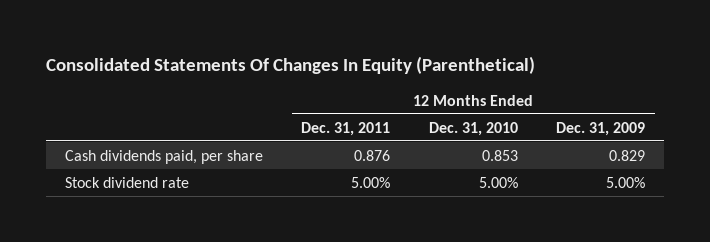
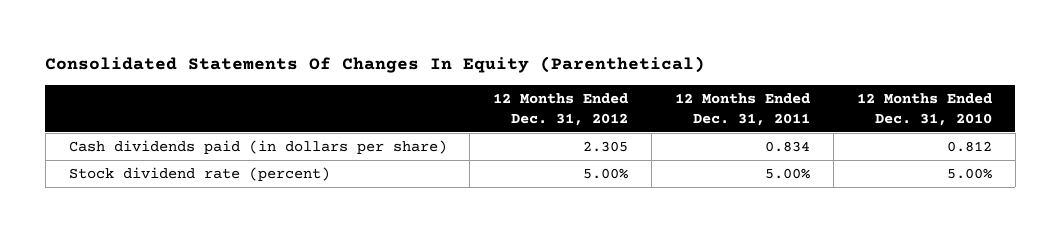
- | 12 Months Ended Dec. 31, 2011 | 12 Months Ended Dec. 31, 2010 | 12 Months Ended Dec. 31, 2009
+ | 12 Months Ended Dec. 31, 2012 | 12 Months Ended Dec. 31, 2011 | 12 Months Ended Dec. 31, 2010
- Cash dividends paid, per share | 0.876 | 0.853 | 0.829
- Stock dividend rate | 5.00% | 5.00% | 5.00%
+ Cash dividends paid (in dollars per share) | 2.305 | 0.834 | 0.812
+ Stock dividend rate (percent) | 5.00% | 5.00% | 5.00%

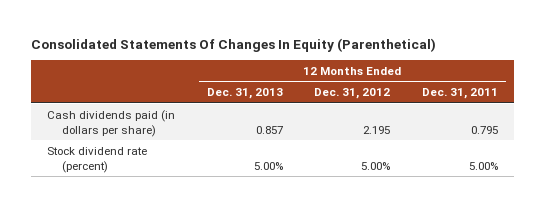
- | 12 Months Ended Dec. 31, 2012 | 12 Months Ended Dec. 31, 2011 | 12 Months Ended Dec. 31, 2010
+ | 12 Months Ended Dec. 31, 2013 | 12 Months Ended Dec. 31, 2012 | 12 Months Ended Dec. 31, 2011
- Cash dividends paid (in dollars per share) | 2.305 | 0.834 | 0.812
+ Cash dividends paid (in dollars per share) | 0.857 | 2.195 | 0.795

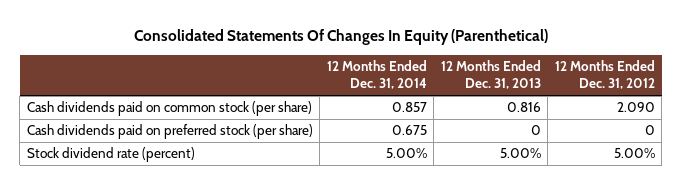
- | 12 Months Ended Dec. 31, 2013 | 12 Months Ended Dec. 31, 2012 | 12 Months Ended Dec. 31, 2011
+ | 12 Months Ended Dec. 31, 2014 | 12 Months Ended Dec. 31, 2013 | 12 Months Ended Dec. 31, 2012
- Cash dividends paid (in dollars per share) | 0.857 | 2.195 | 0.795
+ Cash dividends paid on common stock (per share) | 0.857 | 0.816 | 2.090
+ Cash dividends paid on preferred stock (per share) | 0.675 | 0 | 0

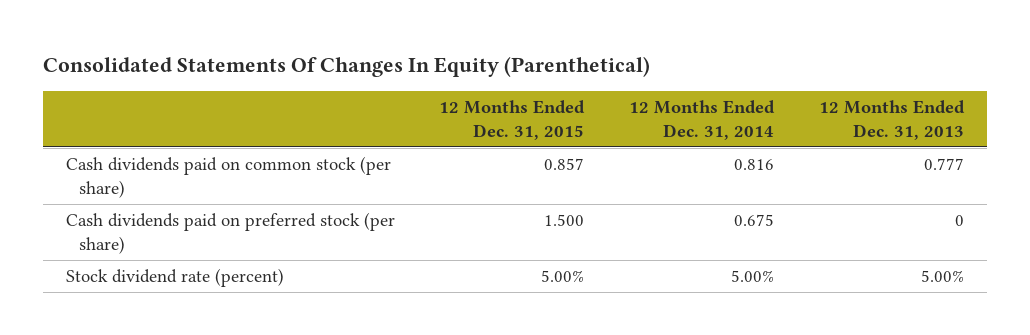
- | 12 Months Ended Dec. 31, 2014 | 12 Months Ended Dec. 31, 2013 | 12 Months Ended Dec. 31, 2012
+ | 12 Months Ended Dec. 31, 2015 | 12 Months Ended Dec. 31, 2014 | 12 Months Ended Dec. 31, 2013
- Cash dividends paid on common stock (per share) | 0.857 | 0.816 | 2.090
+ Cash dividends paid on common stock (per share) | 0.857 | 0.816 | 0.777

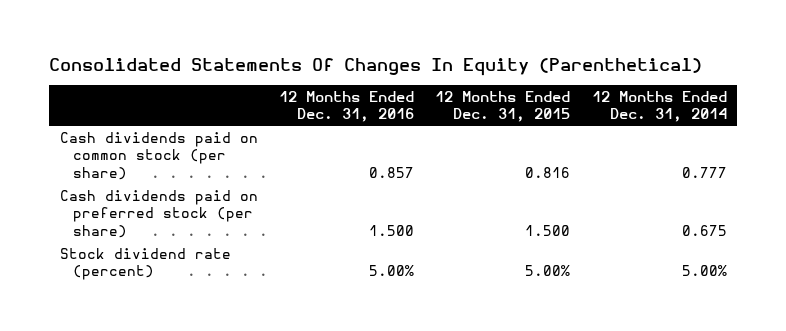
- | 12 Months Ended Dec. 31, 2015 | 12 Months Ended Dec. 31, 2014 | 12 Months Ended Dec. 31, 2013
+ | 12 Months Ended Dec. 31, 2016 | 12 Months Ended Dec. 31, 2015 | 12 Months Ended Dec. 31, 2014
- Cash dividends paid on common stock (per share) | 0.857 | 0.816 | 0.777
+ Cash dividends paid on common stock (per share) | 0.857 | 0.816 | 0.777

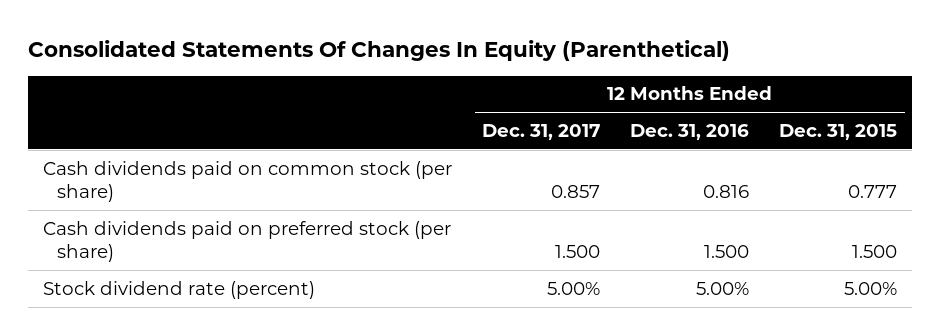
- | 12 Months Ended Dec. 31, 2016 | 12 Months Ended Dec. 31, 2015 | 12 Months Ended Dec. 31, 2014
+ | 12 Months Ended Dec. 31, 2017 | 12 Months Ended Dec. 31, 2016 | 12 Months Ended Dec. 31, 2015
- Cash dividends paid on common stock (per share) | 0.857 | 0.816 | 0.777
+ Cash dividends paid on common stock (per share) | 0.857 | 0.816 | 0.777

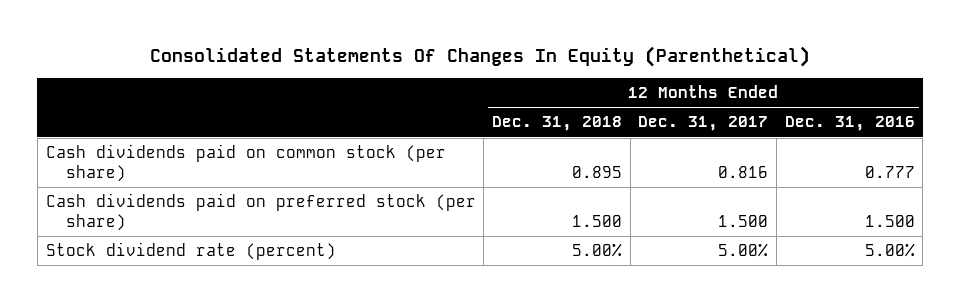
- | 12 Months Ended Dec. 31, 2017 | 12 Months Ended Dec. 31, 2016 | 12 Months Ended Dec. 31, 2015
+ | 12 Months Ended Dec. 31, 2018 | 12 Months Ended Dec. 31, 2017 | 12 Months Ended Dec. 31, 2016
- Cash dividends paid on common stock (per share) | 0.857 | 0.816 | 0.777
+ Cash dividends paid on common stock (per share) | 0.895 | 0.816 | 0.777

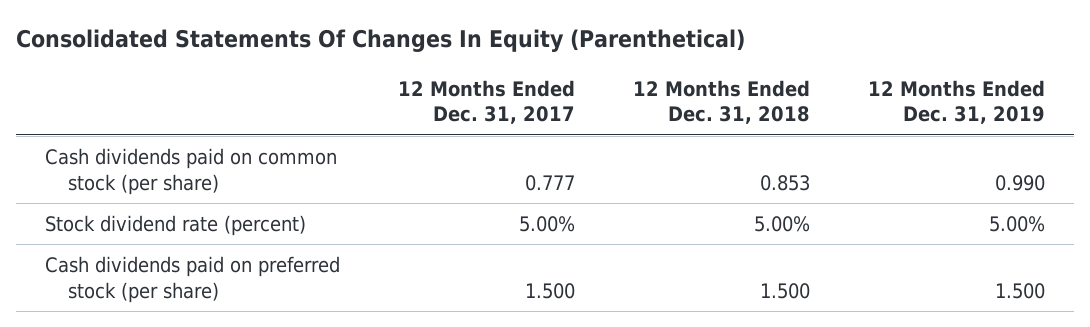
- | 12 Months Ended Dec. 31, 2018 | 12 Months Ended Dec. 31, 2017 | 12 Months Ended Dec. 31, 2016
+ | 12 Months Ended Dec. 31, 2017 | 12 Months Ended Dec. 31, 2018 | 12 Months Ended Dec. 31, 2019
- Cash dividends paid on common stock (per share) | 0.895 | 0.816 | 0.777
+ Cash dividends paid on common stock (per share) | 0.777 | 0.853 | 0.990
moved down: Cash dividends paid on preferred stock (per share) | 1.500 | 1.500 | 1.500

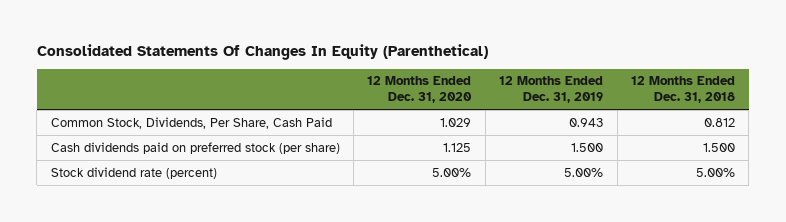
- | 12 Months Ended Dec. 31, 2017 | 12 Months Ended Dec. 31, 2018 | 12 Months Ended Dec. 31, 2019
+ | 12 Months Ended Dec. 31, 2020 | 12 Months Ended Dec. 31, 2019 | 12 Months Ended Dec. 31, 2018
- Cash dividends paid on common stock (per share) | 0.777 | 0.853 | 0.990
+ Common Stock, Dividends, Per Share, Cash Paid | 1.029 | 0.943 | 0.812
moved down: Stock dividend rate (percent) | 5.00% | 5.00% | 5.00%

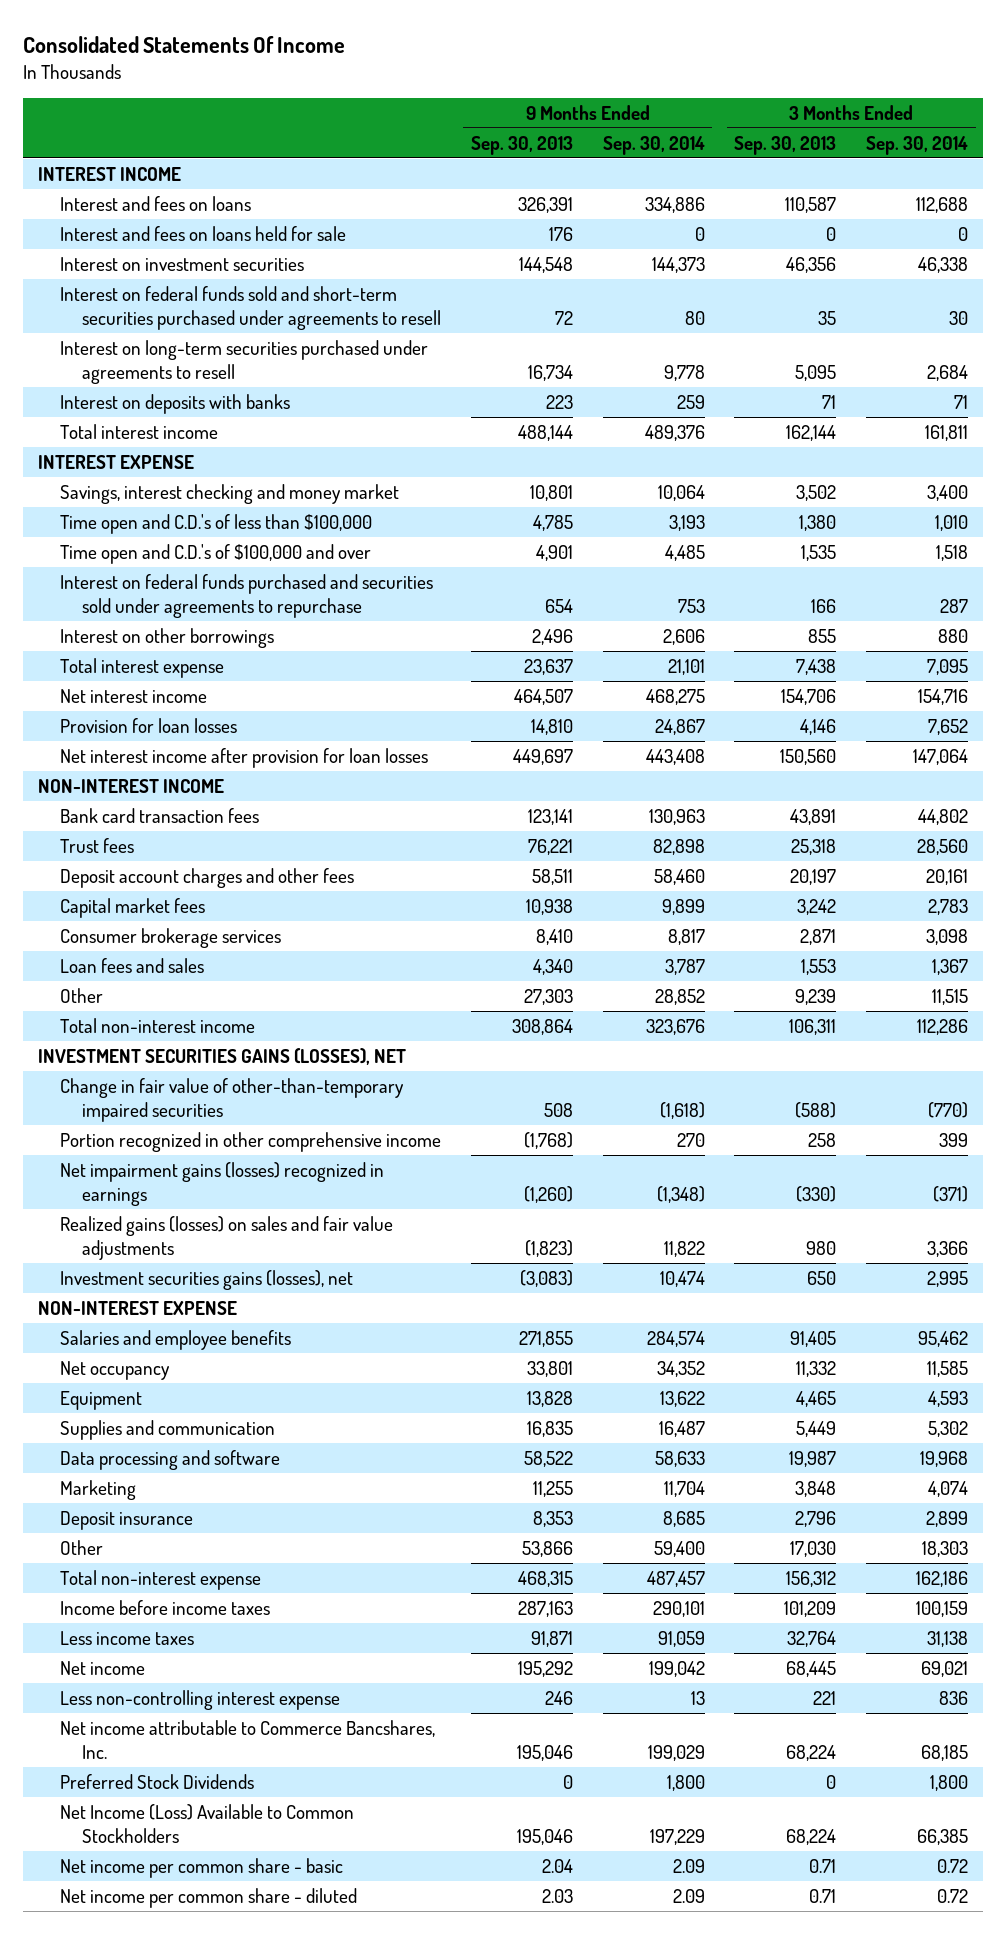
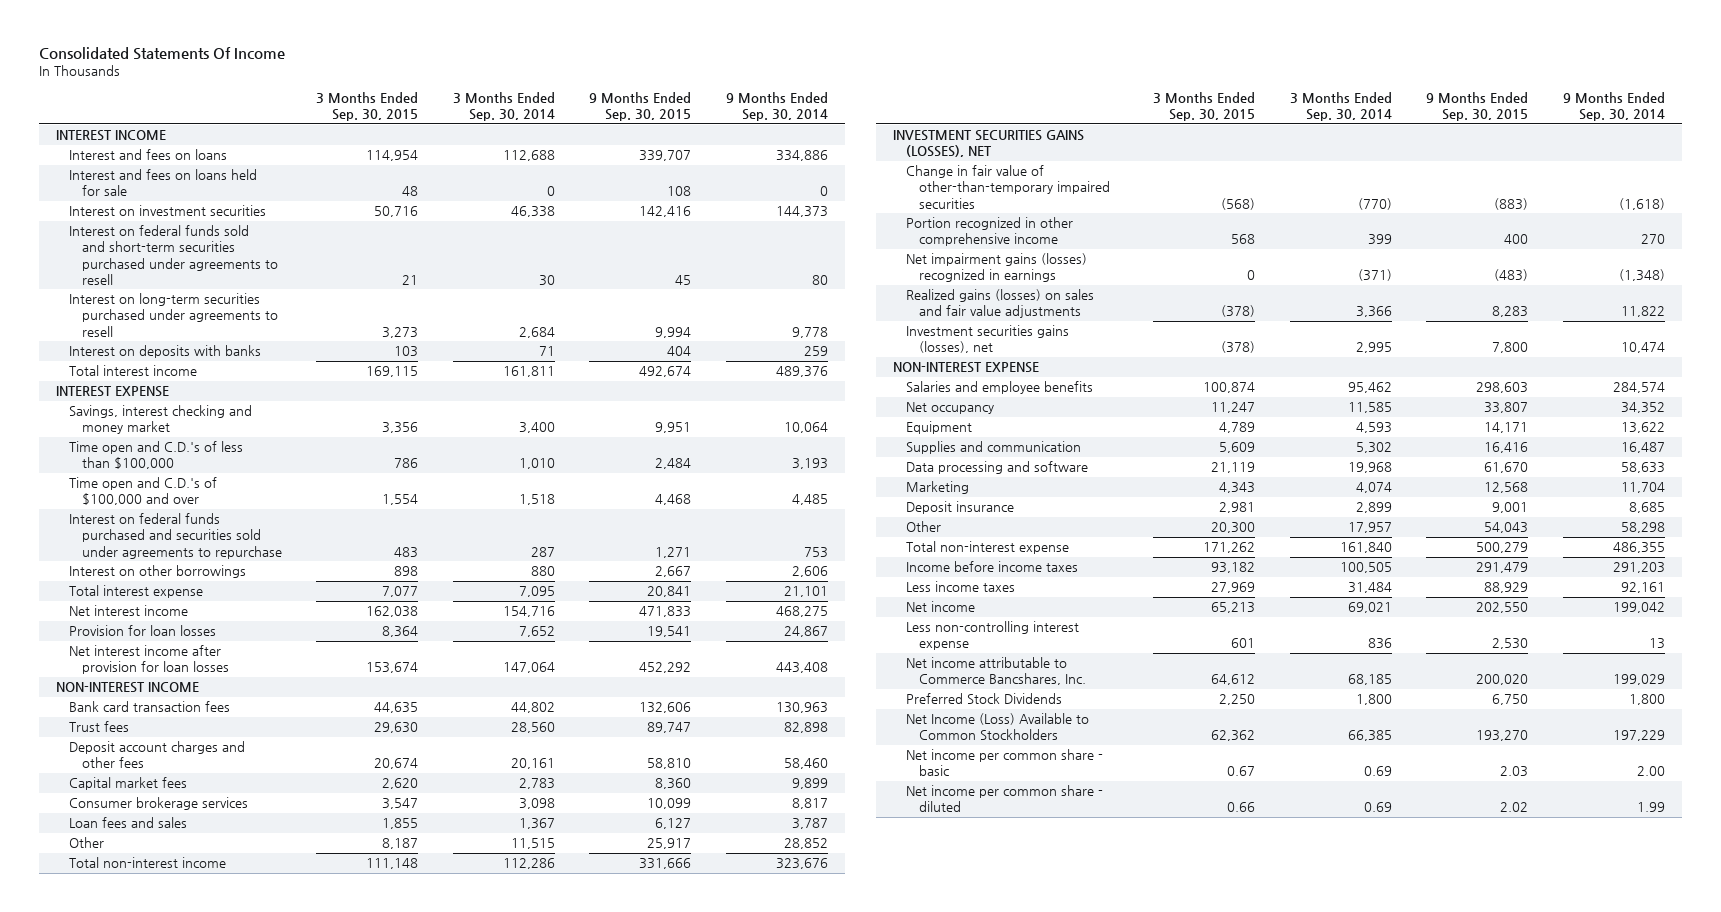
- | 9 Months Ended Sep. 30, 2013 | 9 Months Ended Sep. 30, 2014 | 3 Months Ended Sep. 30, 2013 | 3 Months Ended Sep. 30, 2014
+ | 3 Months Ended Sep. 30, 2015 | 3 Months Ended Sep. 30, 2014 | 9 Months Ended Sep. 30, 2015 | 9 Months Ended Sep. 30, 2014
- Other | 53,866 | 59,400 | 17,030 | 18,303
- Total non-interest expense | 468,315 | 487,457 | 156,312 | 162,186
- Income before income taxes | 287,163 | 290,101 | 101,209 | 100,159
- Less income taxes | 91,871 | 91,059 | 32,764 | 31,138
+ Other | 20,300 | 17,957 | 54,043 | 58,298
+ Total non-interest expense | 171,262 | 161,840 | 500,279 | 486,355
+ Income before income taxes | 93,182 | 100,505 | 291,479 | 291,203
+ Less income taxes | 27,969 | 31,484 | 88,929 | 92,161
- Net income per common share - basic | 2.04 | 2.09 | 0.71 | 0.72
- Net income per common share - diluted | 2.03 | 2.09 | 0.71 | 0.72
+ Net income per common share - basic | 0.67 | 0.69 | 2.03 | 2.00
+ Net income per common share - diluted | 0.66 | 0.69 | 2.02 | 1.99

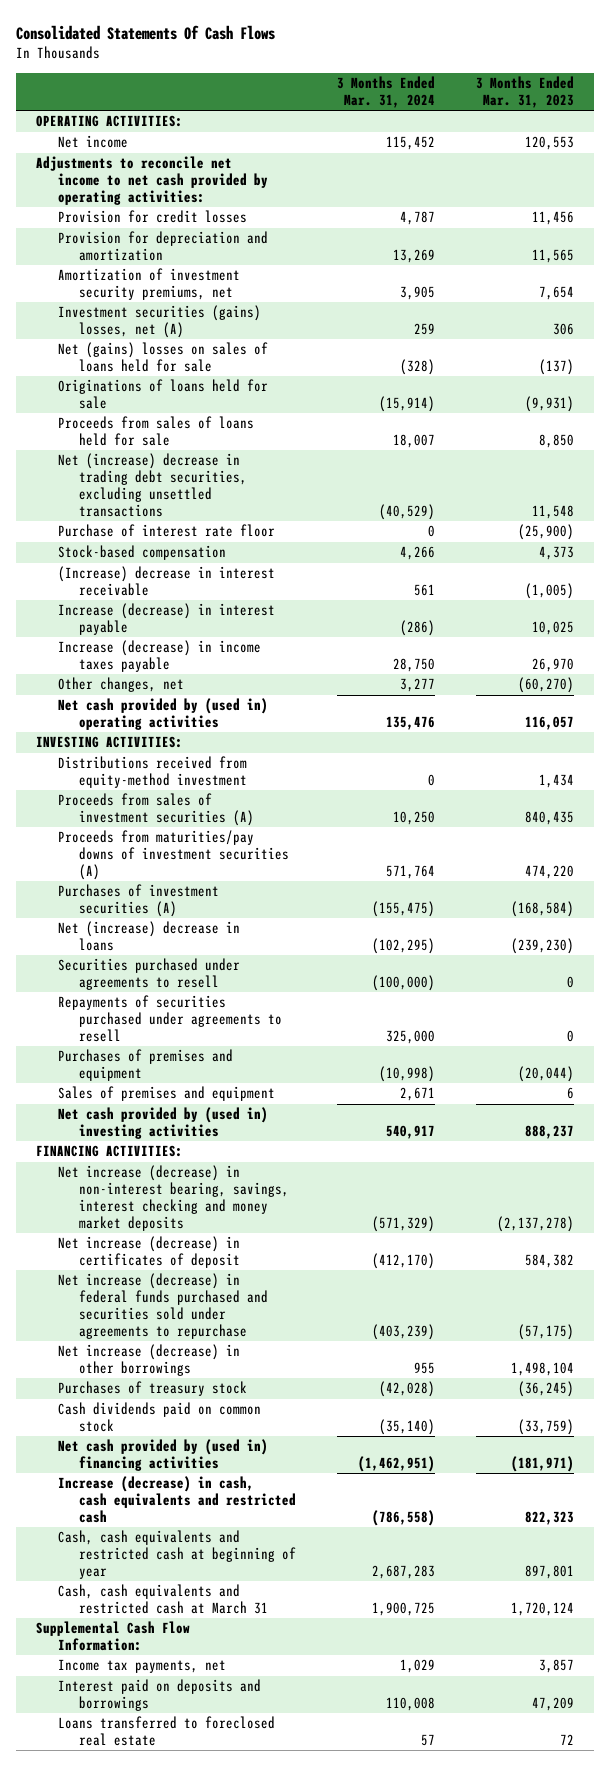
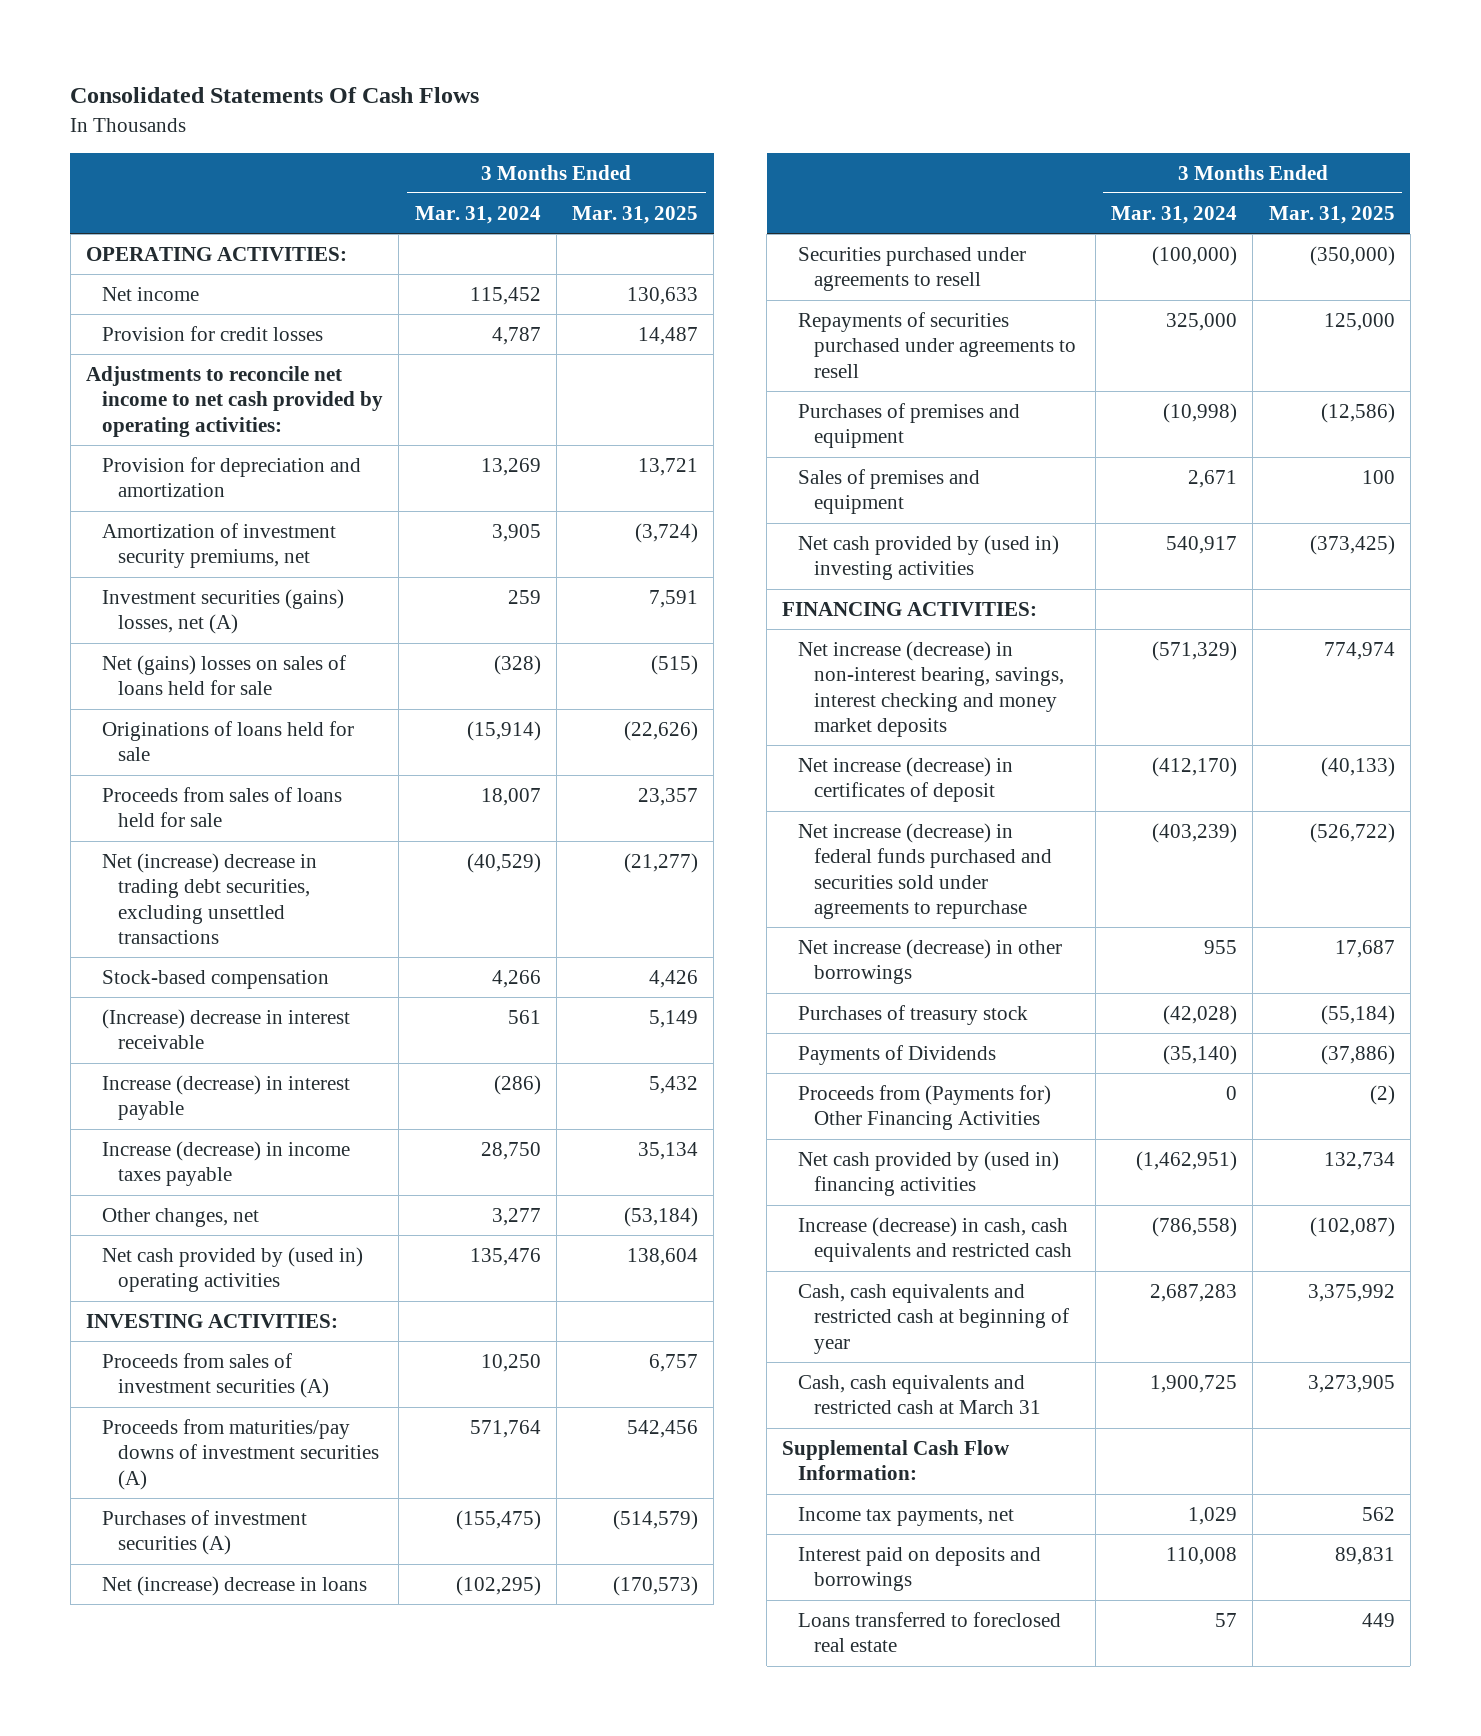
- | 3 Months Ended Mar. 31, 2024 | 3 Months Ended Mar. 31, 2023
+ | 3 Months Ended Mar. 31, 2024 | 3 Months Ended Mar. 31, 2025
moved down: Adjustments to reconcile net income to net cash provided by operating activities:
- Purchase of interest rate floor | 0 | (25,900)
- Distributions received from equity-method investment | 0 | 1,434
- Cash dividends paid on common stock | (35,140) | (33,759)
+ Payments of Dividends | (35,140) | (37,886)
+ Proceeds from (Payments for) Other Financing Activities | 0 | (2)

